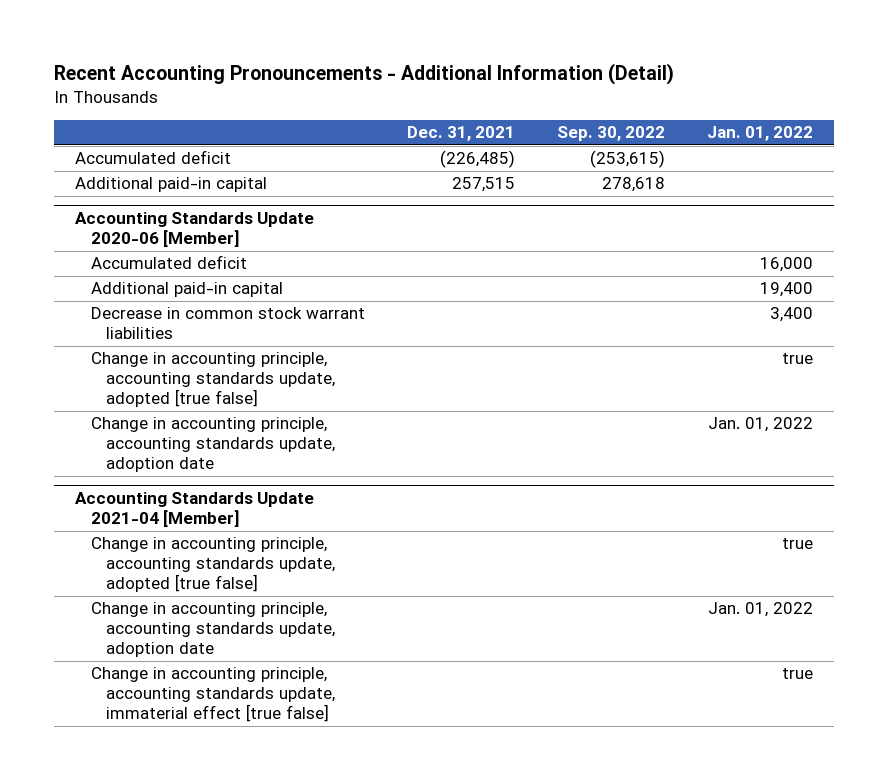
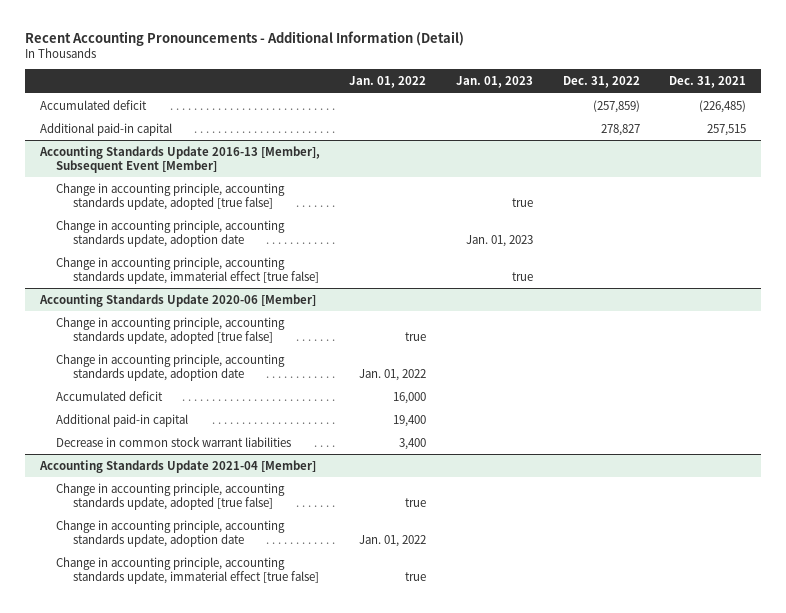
- | Dec. 31, 2021 | Sep. 30, 2022 | Jan. 01, 2022
+ | Jan. 01, 2022 | Jan. 01, 2023 | Dec. 31, 2022 | Dec. 31, 2021
+ Accounting Standards Update 2016-13 [Member], Subsequent Event [Member]
+ Change in accounting principle, accounting standards update, adopted [true false] | | true | |
+ Change in accounting principle, accounting standards update, adoption date | | Jan. 01, 2023 | |
+ Change in accounting principle, accounting standards update, immaterial effect [true false] | | true | |
@ Accounting Standards Update 2020-06 [Member]
moved up: Change in accounting principle, accounting standards update, adopted [true false] | true | | |
moved up: Change in accounting principle, accounting standards update, adoption date | Jan. 01, 2022 | | |

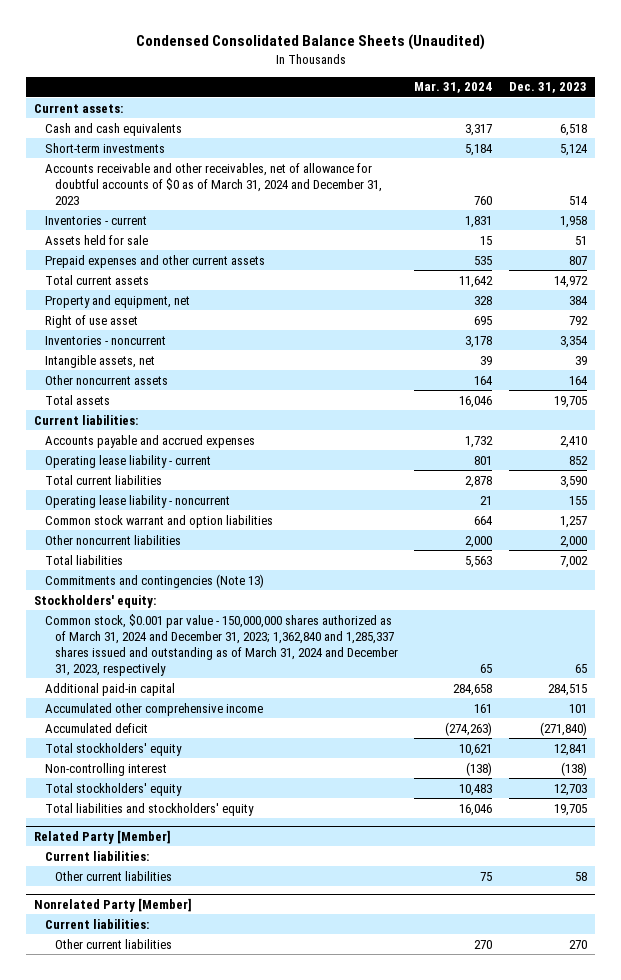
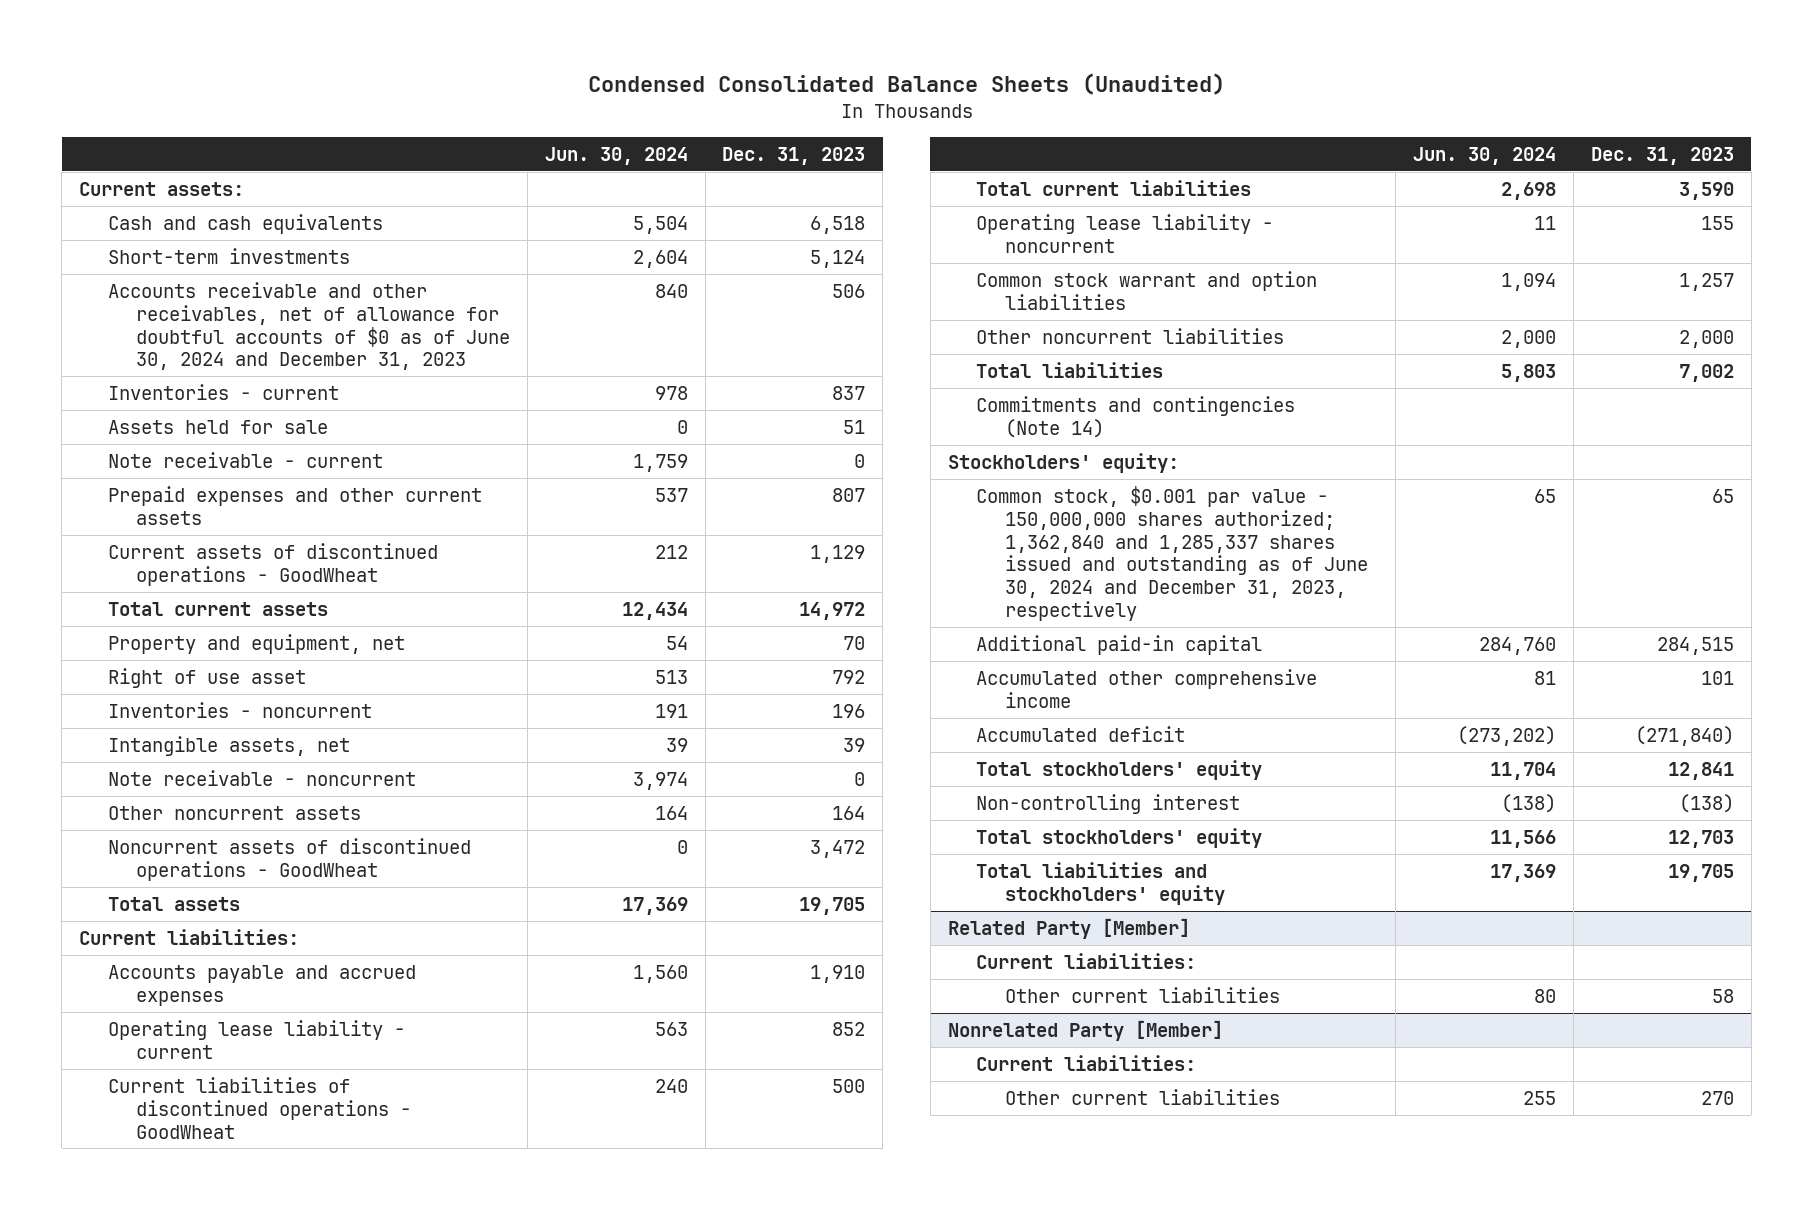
- | Mar. 31, 2024 | Dec. 31, 2023
+ | Jun. 30, 2024 | Dec. 31, 2023
- Accounts receivable and other receivables, net of allowance for doubtful accounts of $0 as of March 31, 2024 and December 31, 2023 | 760 | 514
- Inventories - current | 1,831 | 1,958
+ Accounts receivable and other receivables, net of allowance for doubtful accounts of $0 as of June 30, 2024 and December 31, 2023 | 840 | 506
+ Inventories - current | 978 | 837
+ Note receivable - current | 1,759 | 0
+ Current assets of discontinued operations - GoodWheat | 212 | 1,129
- Property and equipment, net | 328 | 384
+ Property and equipment, net | 54 | 70
- Inventories - noncurrent | 3,178 | 3,354
+ Inventories - noncurrent | 191 | 196
+ Note receivable - noncurrent | 3,974 | 0
+ Noncurrent assets of discontinued operations - GoodWheat | 0 | 3,472
- Accounts payable and accrued expenses | 1,732 | 2,410
+ Accounts payable and accrued expenses | 1,560 | 1,910
+ Current liabilities of discontinued operations - GoodWheat | 240 | 500
- Commitments and contingencies (Note 13)
+ Commitments and contingencies (Note 14)
- Common stock, $0.001 par value - 150,000,000 shares authorized as of March 31, 2024 and December 31, 2023; 1,362,840 and 1,285,337 shares issued and outstanding as of March 31, 2024 and December 31, 2023, respectively | 65 | 65
+ Common stock, $0.001 par value - 150,000,000 shares authorized; 1,362,840 and 1,285,337 shares issued and outstanding as of June 30, 2024 and December 31, 2023, respectively | 65 | 65

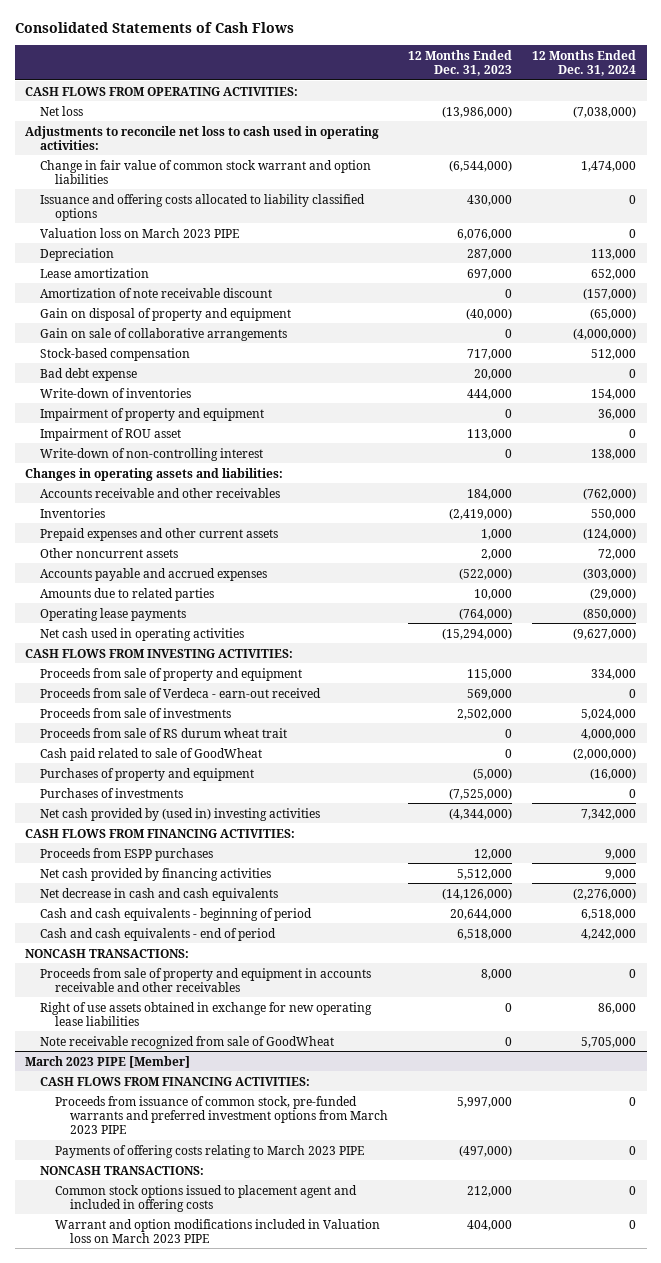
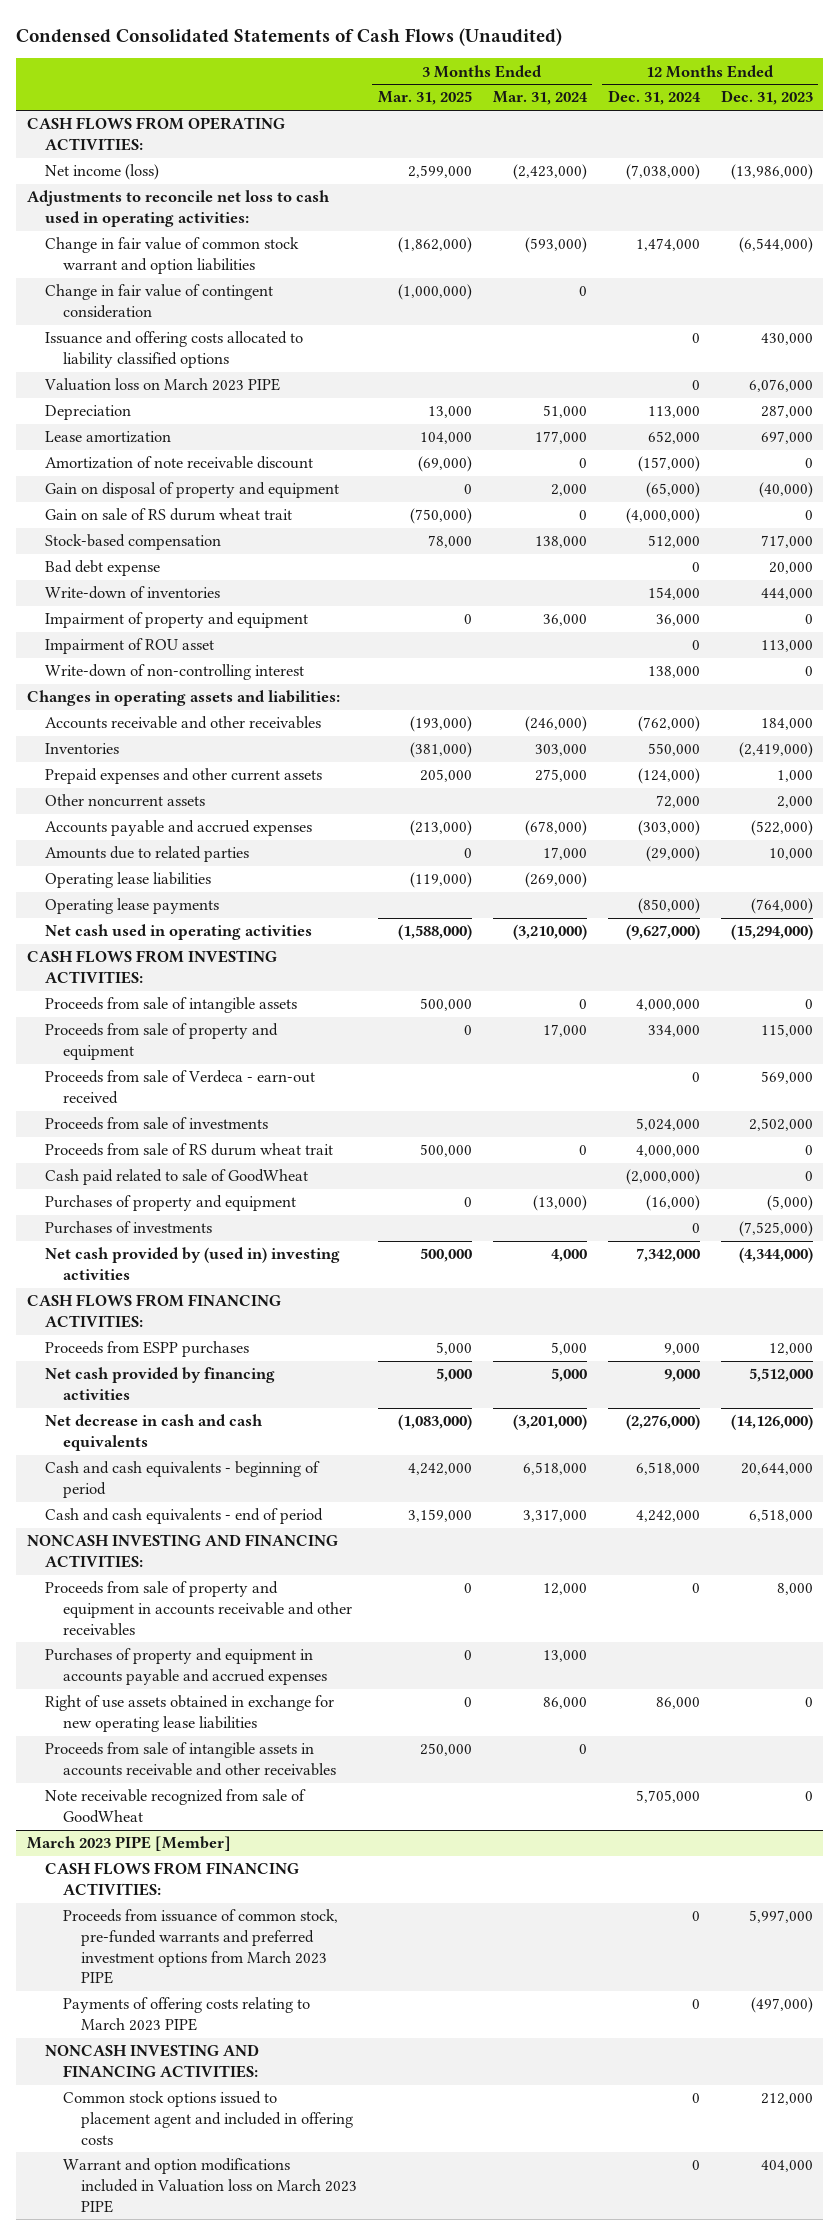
- Consolidated Statements of Cash Flows
+ Condensed Consolidated Statements of Cash Flows (Unaudited)
- | 12 Months Ended Dec. 31, 2023 | 12 Months Ended Dec. 31, 2024
+ | 3 Months Ended Mar. 31, 2025 | 3 Months Ended Mar. 31, 2024 | 12 Months Ended Dec. 31, 2024 | 12 Months Ended Dec. 31, 2023
- Net loss | (13,986,000) | (7,038,000)
+ Net income (loss) | 2,599,000 | (2,423,000) | (7,038,000) | (13,986,000)
+ Change in fair value of contingent consideration | (1,000,000) | 0 | |
- Gain on sale of collaborative arrangements | 0 | (4,000,000)
+ Gain on sale of RS durum wheat trait | (750,000) | 0 | (4,000,000) | 0
+ Operating lease liabilities | (119,000) | (269,000) | |
+ Proceeds from sale of intangible assets | 500,000 | 0 | 4,000,000 | 0
- NONCASH TRANSACTIONS:
+ NONCASH INVESTING AND FINANCING ACTIVITIES:
+ Purchases of property and equipment in accounts payable and accrued expenses | 0 | 13,000 | |
+ Proceeds from sale of intangible assets in accounts receivable and other receivables | 250,000 | 0 | |
@ March 2023 PIPE [Member]
- NONCASH TRANSACTIONS:
+ NONCASH INVESTING AND FINANCING ACTIVITIES:

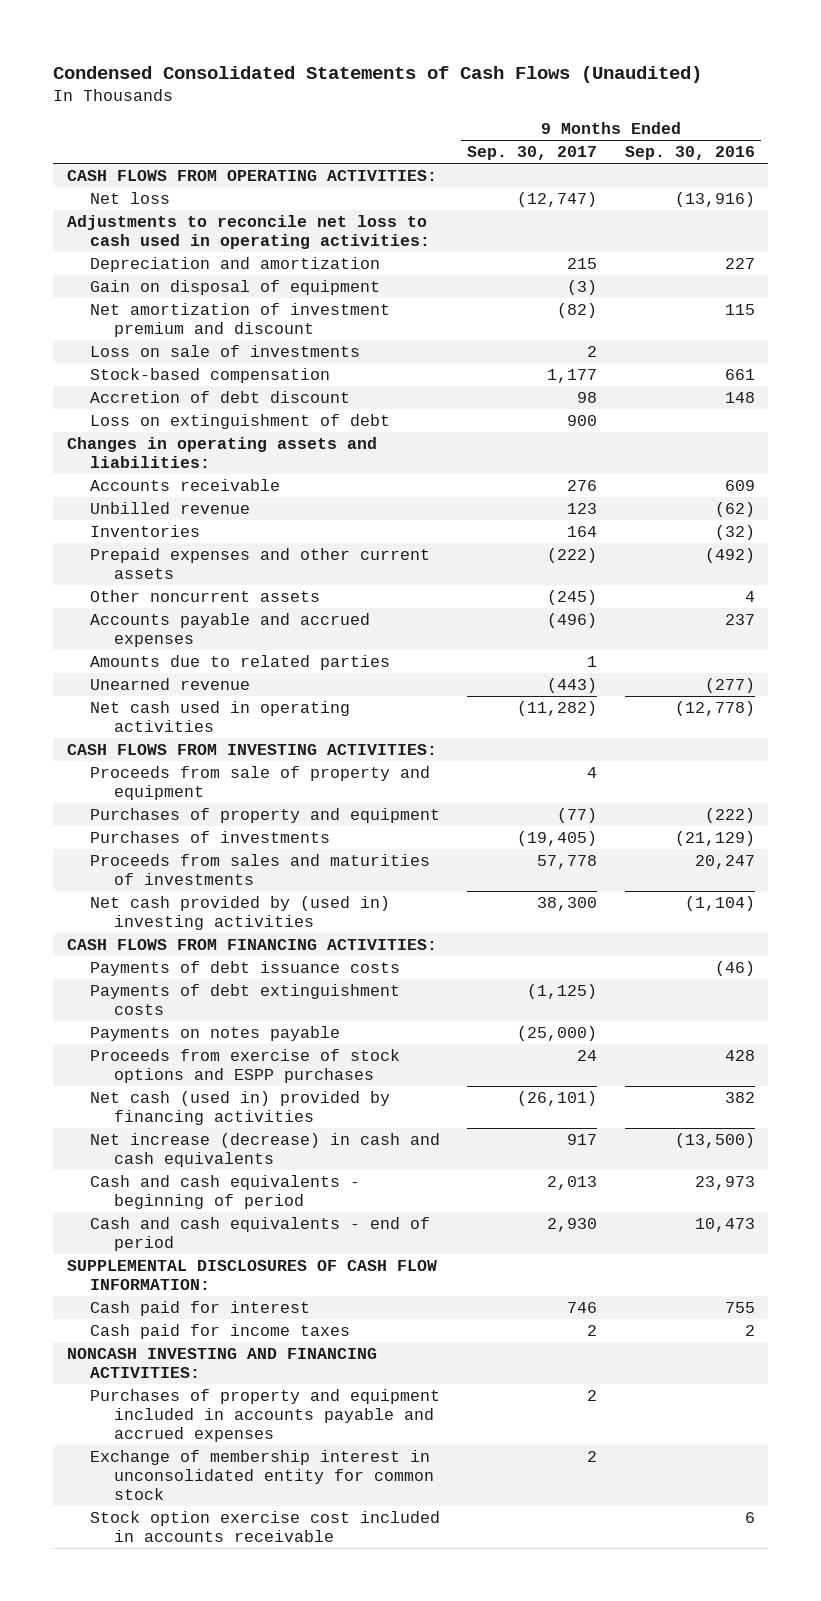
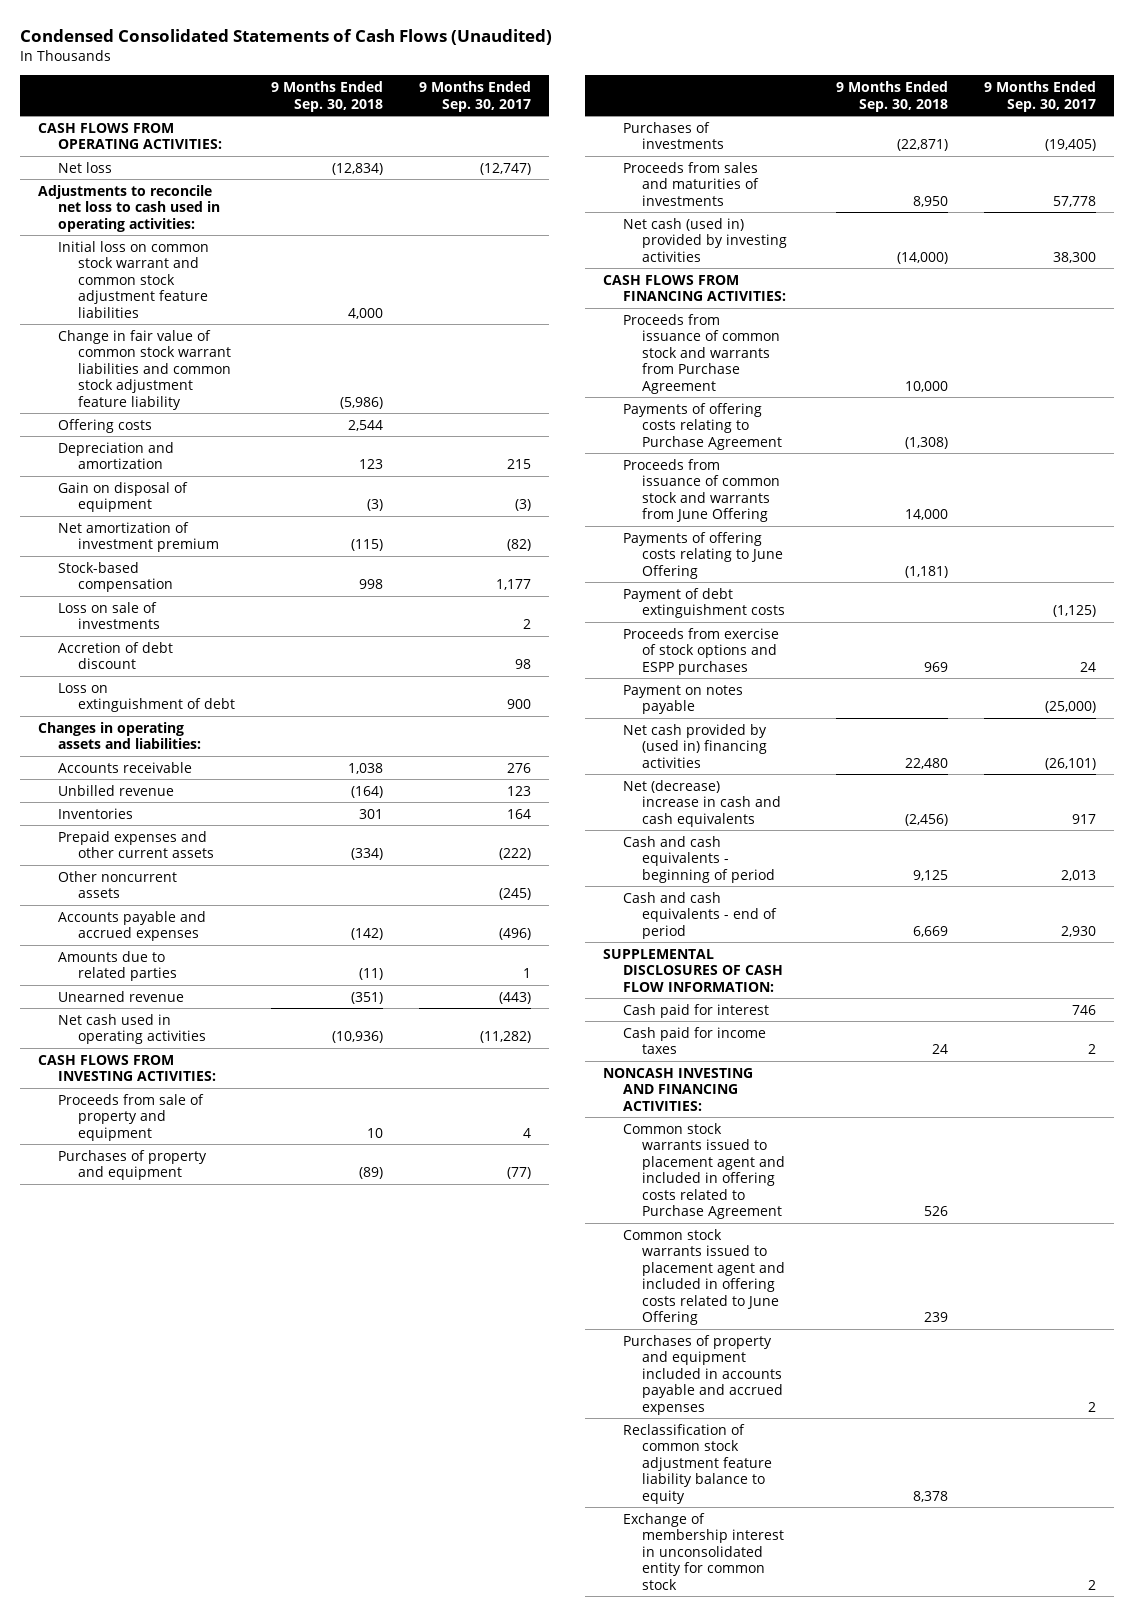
- | 9 Months Ended Sep. 30, 2017 | 9 Months Ended Sep. 30, 2016
+ | 9 Months Ended Sep. 30, 2018 | 9 Months Ended Sep. 30, 2017
+ Initial loss on common stock warrant and common stock adjustment feature liabilities | 4,000 |
+ Change in fair value of common stock warrant liabilities and common stock adjustment feature liability | (5,986) |
+ Offering costs | 2,544 |
- Net amortization of investment premium and discount | (82) | 115
+ Net amortization of investment premium | (115) | (82)
moved down: Loss on sale of investments | | 2
- Net cash provided by (used in) investing activities | 38,300 | (1,104)
+ Net cash (used in) provided by investing activities | (14,000) | 38,300
- Payments of debt issuance costs | | (46)
- Payments of debt extinguishment costs | (1,125) |
- Payments on notes payable | (25,000) |
+ Proceeds from issuance of common stock and warrants from Purchase Agreement | 10,000 |
+ Payments of offering costs relating to Purchase Agreement | (1,308) |
+ Proceeds from issuance of common stock and warrants from June Offering | 14,000 |
+ Payments of offering costs relating to June Offering | (1,181) |
+ Payment of debt extinguishment costs | | (1,125)
- Net cash (used in) provided by financing activities | (26,101) | 382
- Net increase (decrease) in cash and cash equivalents | 917 | (13,500)
+ Payment on notes payable | | (25,000)
+ Net cash provided by (used in) financing activities | 22,480 | (26,101)
+ Net (decrease) increase in cash and cash equivalents | (2,456) | 917
+ Common stock warrants issued to placement agent and included in offering costs related to Purchase Agreement | 526 |
+ Common stock warrants issued to placement agent and included in offering costs related to June Offering | 239 |
+ Reclassification of common stock adjustment feature liability balance to equity | 8,378 |
- Stock option exercise cost included in accounts receivable | | 6

